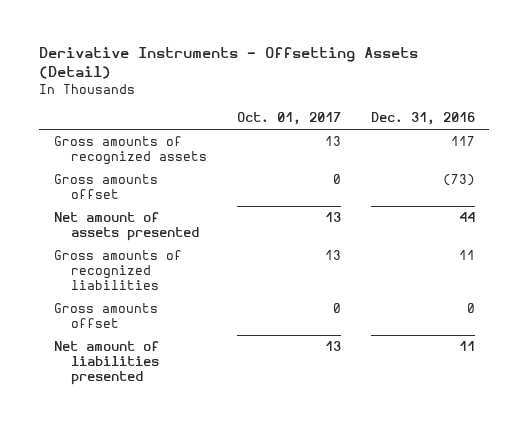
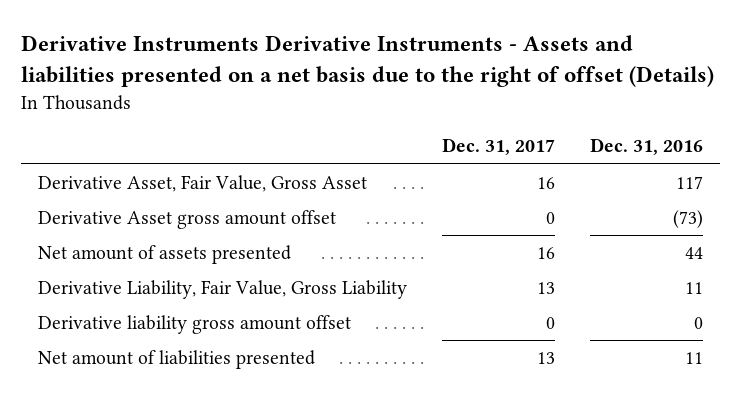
- Derivative Instruments - Offsetting Assets (Detail)
+ Derivative Instruments Derivative Instruments - Assets and liabilities presented on a net basis due to the right of offset (Details)
- | Oct. 01, 2017 | Dec. 31, 2016
+ | Dec. 31, 2017 | Dec. 31, 2016
- Gross amounts of recognized assets | 13 | 117
- Gross amounts offset | 0 | (73)
+ Derivative Asset, Fair Value, Gross Asset | 16 | 117
+ Derivative Asset gross amount offset | 0 | (73)
- Gross amounts of recognized liabilities | 13 | 11
- Gross amounts offset | 0 | 0
+ Derivative Liability, Fair Value, Gross Liability | 13 | 11
+ Derivative liability gross amount offset | 0 | 0

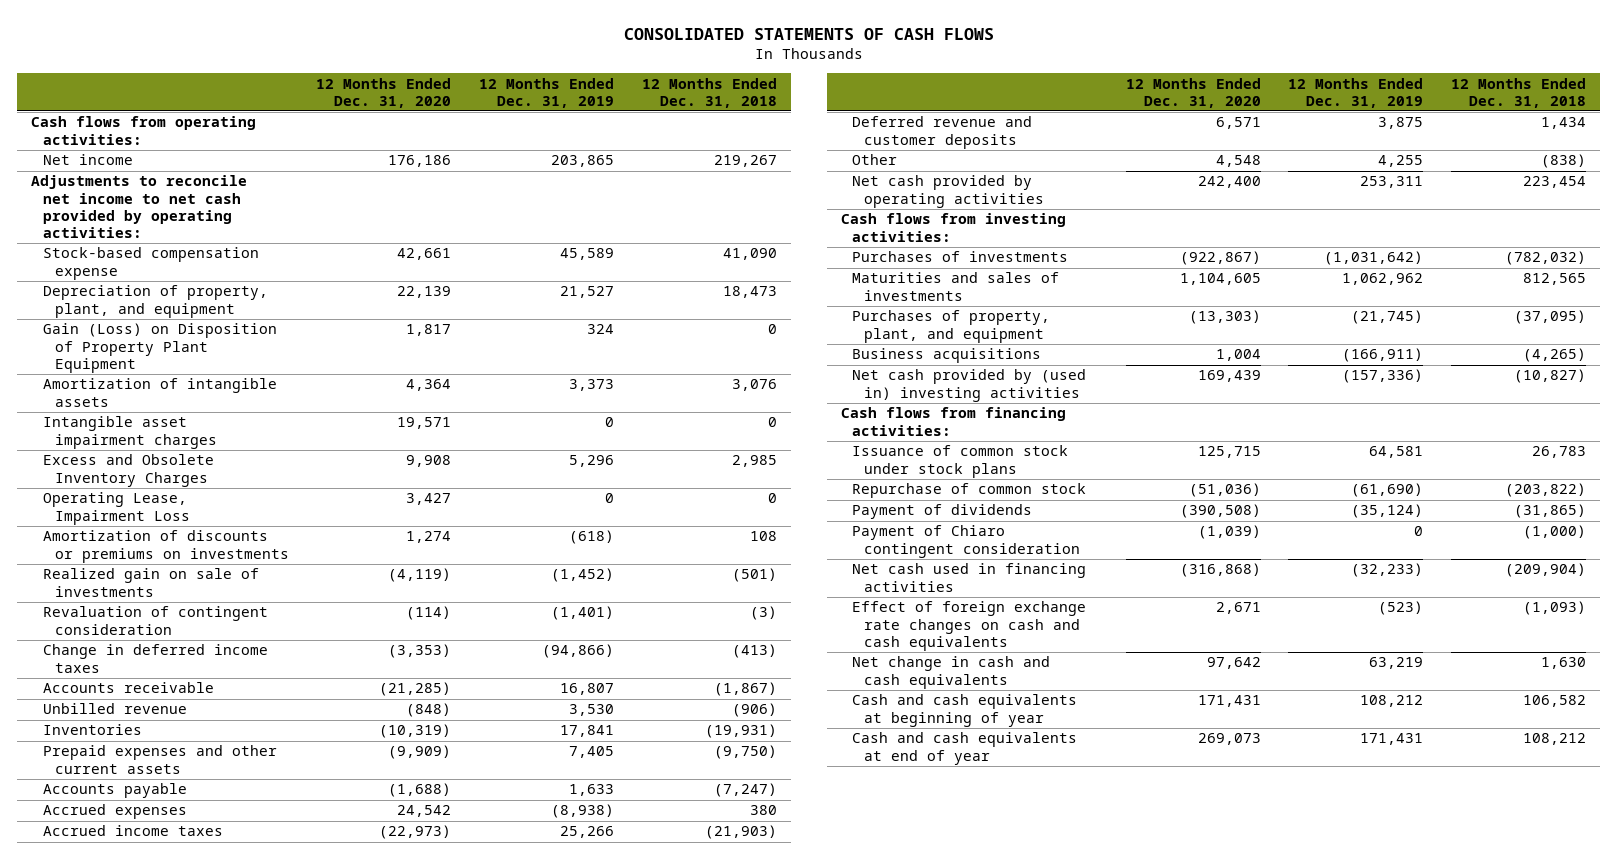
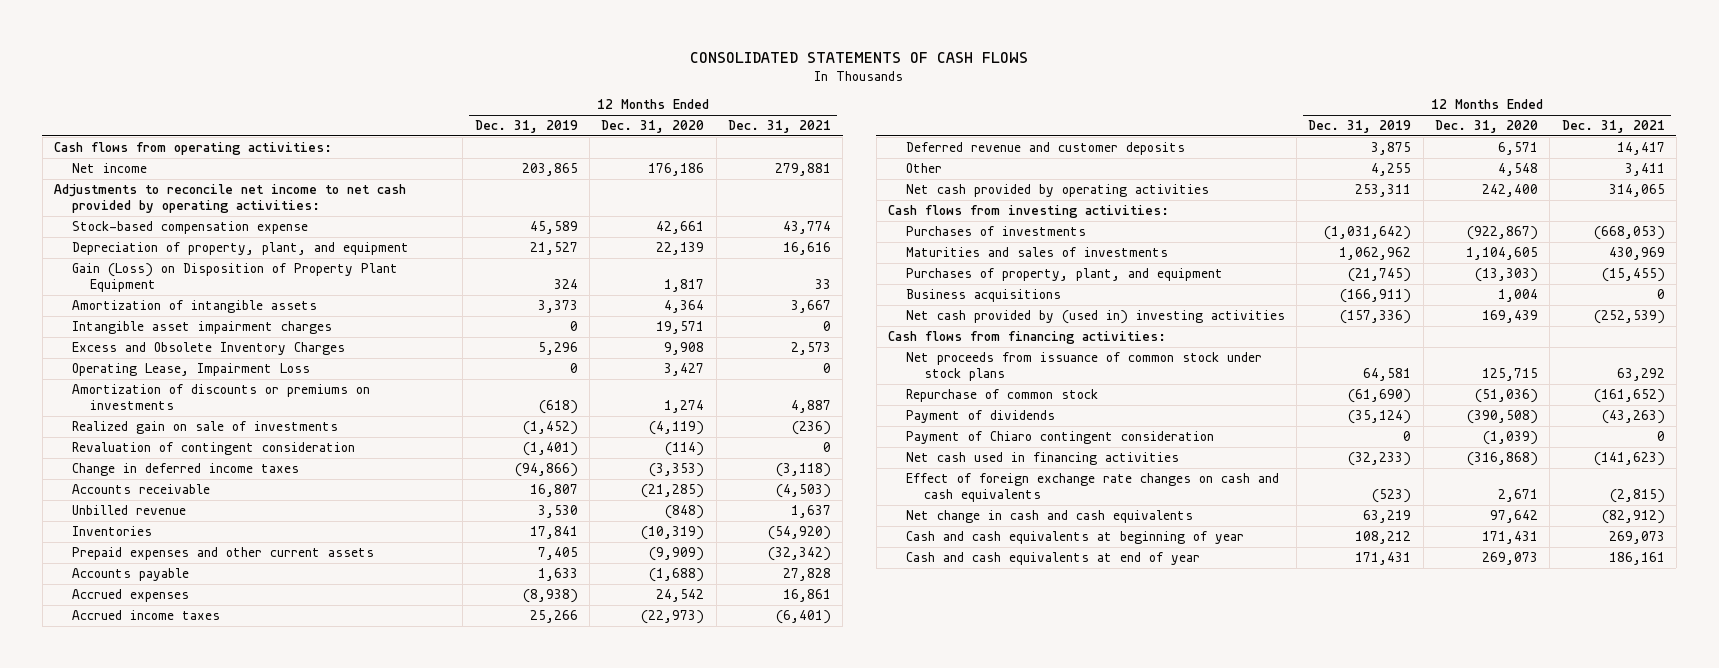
- | 12 Months Ended Dec. 31, 2020 | 12 Months Ended Dec. 31, 2019 | 12 Months Ended Dec. 31, 2018
+ | 12 Months Ended Dec. 31, 2019 | 12 Months Ended Dec. 31, 2020 | 12 Months Ended Dec. 31, 2021
- Issuance of common stock under stock plans | 125,715 | 64,581 | 26,783
+ Net proceeds from issuance of common stock under stock plans | 64,581 | 125,715 | 63,292

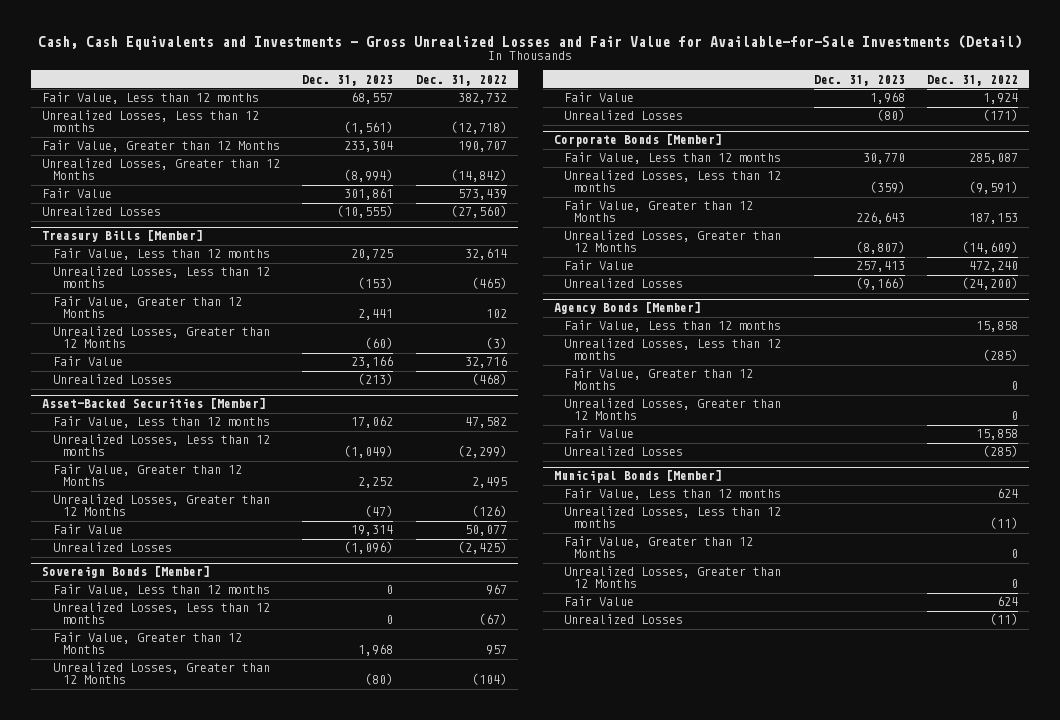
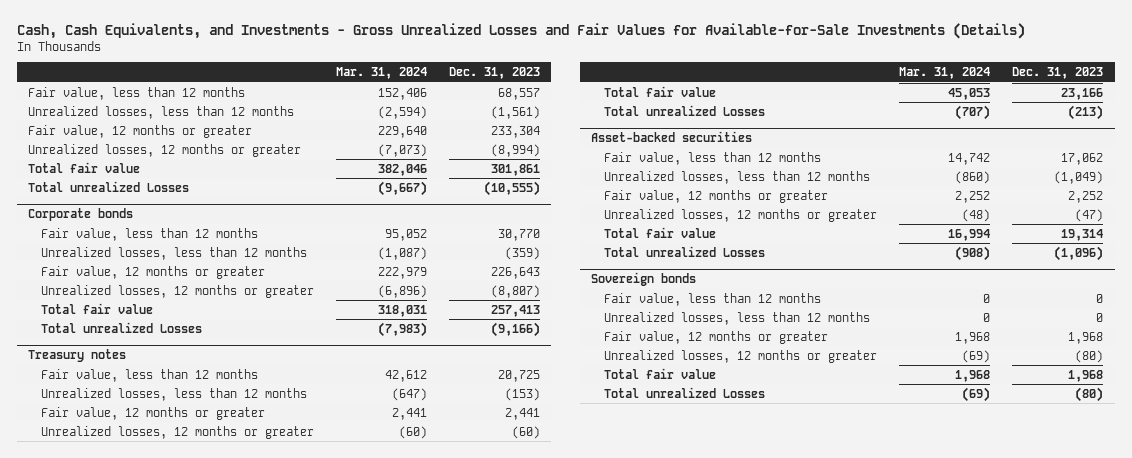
- Cash, Cash Equivalents and Investments - Gross Unrealized Losses and Fair Value for Available-for-Sale Investments (Detail)
+ Cash, Cash Equivalents, and Investments - Gross Unrealized Losses and Fair Values for Available-for-Sale Investments (Details)
- | Dec. 31, 2023 | Dec. 31, 2022
+ | Mar. 31, 2024 | Dec. 31, 2023
- Fair Value, Less than 12 months | 68,557 | 382,732
- Unrealized Losses, Less than 12 months | (1,561) | (12,718)
- Fair Value, Greater than 12 Months | 233,304 | 190,707
- Unrealized Losses, Greater than 12 Months | (8,994) | (14,842)
- Fair Value | 301,861 | 573,439
- Unrealized Losses | (10,555) | (27,560)
- Treasury Bills [Member]
- Fair Value, Less than 12 months | 20,725 | 32,614
- Unrealized Losses, Less than 12 months | (153) | (465)
- Fair Value, Greater than 12 Months | 2,441 | 102
- Unrealized Losses, Greater than 12 Months | (60) | (3)
- Fair Value | 23,166 | 32,716
- Unrealized Losses | (213) | (468)
- Asset-Backed Securities [Member]
- Fair Value, Less than 12 months | 17,062 | 47,582
- Unrealized Losses, Less than 12 months | (1,049) | (2,299)
- Fair Value, Greater than 12 Months | 2,252 | 2,495
- Unrealized Losses, Greater than 12 Months | (47) | (126)
- Fair Value | 19,314 | 50,077
- Unrealized Losses | (1,096) | (2,425)
- Sovereign Bonds [Member]
- Fair Value, Less than 12 months | 0 | 967
- Unrealized Losses, Less than 12 months | 0 | (67)
- Fair Value, Greater than 12 Months | 1,968 | 957
- Unrealized Losses, Greater than 12 Months | (80) | (104)
- Fair Value | 1,968 | 1,924
- Unrealized Losses | (80) | (171)
- Corporate Bonds [Member]
- Fair Value, Less than 12 months | 30,770 | 285,087
- Unrealized Losses, Less than 12 months | (359) | (9,591)
- Fair Value, Greater than 12 Months | 226,643 | 187,153
- Unrealized Losses, Greater than 12 Months | (8,807) | (14,609)
- Fair Value | 257,413 | 472,240
- Unrealized Losses | (9,166) | (24,200)
- Agency Bonds [Member]
- Fair Value, Less than 12 months | | 15,858
- Unrealized Losses, Less than 12 months | | (285)
- Fair Value, Greater than 12 Months | | 0
- Unrealized Losses, Greater than 12 Months | | 0
- Fair Value | | 15,858
- Unrealized Losses | | (285)
- Municipal Bonds [Member]
- Fair Value, Less than 12 months | | 624
- Unrealized Losses, Less than 12 months | | (11)
- Fair Value, Greater than 12 Months | | 0
- Unrealized Losses, Greater than 12 Months | | 0
- Fair Value | | 624
- Unrealized Losses | | (11)
+ Fair value, less than 12 months | 152,406 | 68,557
+ Unrealized losses, less than 12 months | (2,594) | (1,561)
+ Fair value, 12 months or greater | 229,640 | 233,304
+ Unrealized losses, 12 months or greater | (7,073) | (8,994)
+ Total fair value | 382,046 | 301,861
+ Total unrealized Losses | (9,667) | (10,555)
+ Corporate bonds
+ Fair value, less than 12 months | 95,052 | 30,770
+ Unrealized losses, less than 12 months | (1,087) | (359)
+ Fair value, 12 months or greater | 222,979 | 226,643
+ Unrealized losses, 12 months or greater | (6,896) | (8,807)
+ Total fair value | 318,031 | 257,413
+ Total unrealized Losses | (7,983) | (9,166)
+ Treasury notes
+ Fair value, less than 12 months | 42,612 | 20,725
+ Unrealized losses, less than 12 months | (647) | (153)
+ Fair value, 12 months or greater | 2,441 | 2,441
+ Unrealized losses, 12 months or greater | (60) | (60)
+ Total fair value | 45,053 | 23,166
+ Total unrealized Losses | (707) | (213)
+ Asset-backed securities
+ Fair value, less than 12 months | 14,742 | 17,062
+ Unrealized losses, less than 12 months | (860) | (1,049)
+ Fair value, 12 months or greater | 2,252 | 2,252
+ Unrealized losses, 12 months or greater | (48) | (47)
+ Total fair value | 16,994 | 19,314
+ Total unrealized Losses | (908) | (1,096)
+ Sovereign bonds
+ Fair value, less than 12 months | 0 | 0
+ Unrealized losses, less than 12 months | 0 | 0
+ Fair value, 12 months or greater | 1,968 | 1,968
+ Unrealized losses, 12 months or greater | (69) | (80)
+ Total fair value | 1,968 | 1,968
+ Total unrealized Losses | (69) | (80)

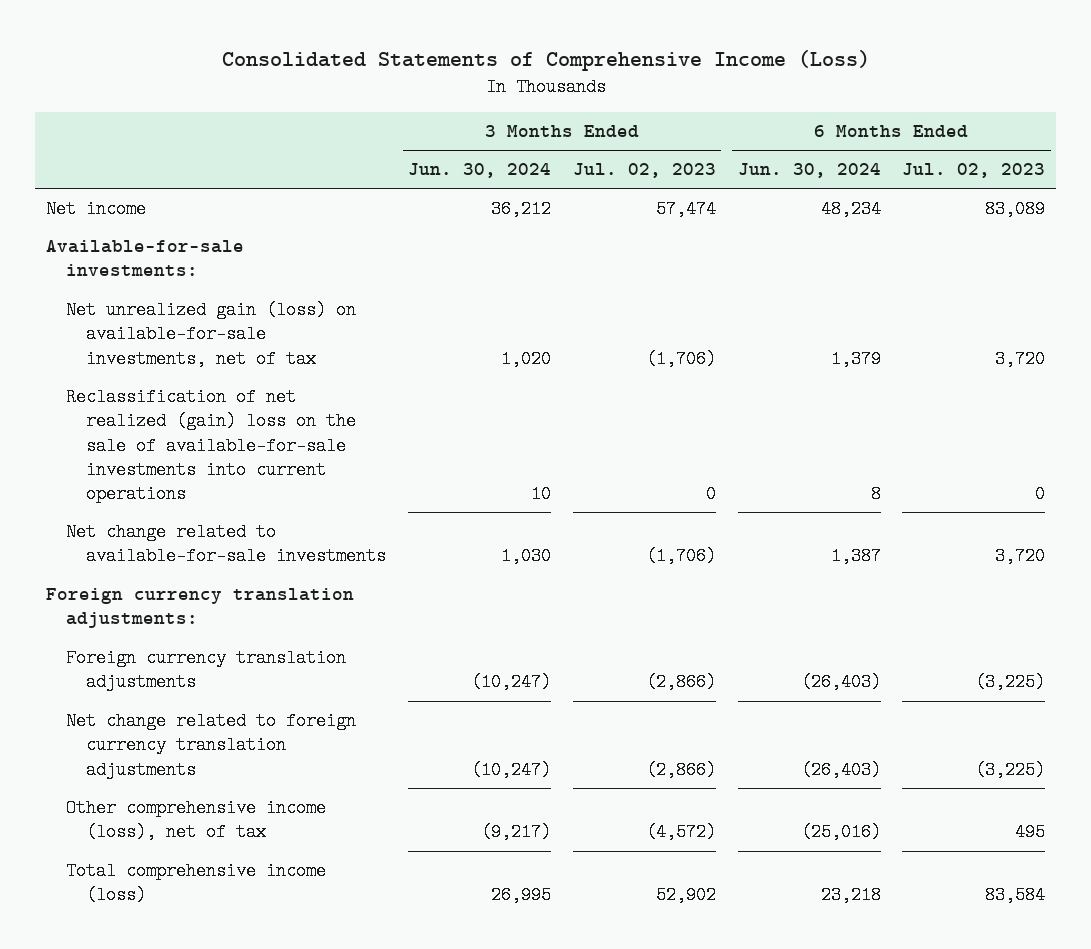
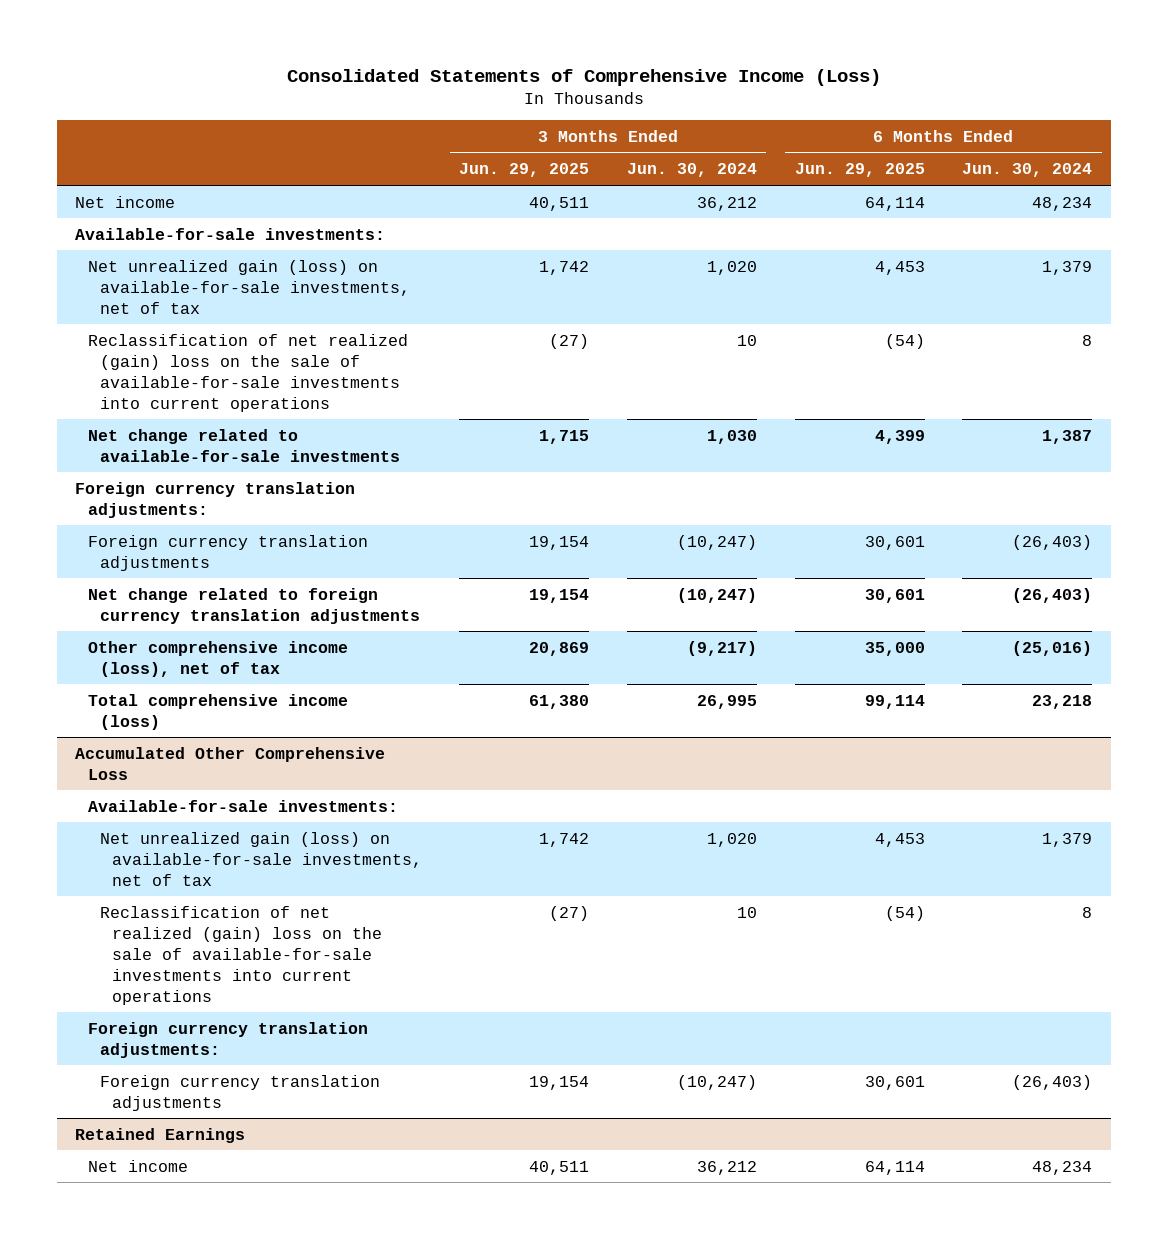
- | 3 Months Ended Jun. 30, 2024 | 3 Months Ended Jul. 02, 2023 | 6 Months Ended Jun. 30, 2024 | 6 Months Ended Jul. 02, 2023
+ | 3 Months Ended Jun. 29, 2025 | 3 Months Ended Jun. 30, 2024 | 6 Months Ended Jun. 29, 2025 | 6 Months Ended Jun. 30, 2024
+ Accumulated Other Comprehensive Loss
+ Available-for-sale investments:
+ Net unrealized gain (loss) on available-for-sale investments, net of tax | 1,742 | 1,020 | 4,453 | 1,379
+ Reclassification of net realized (gain) loss on the sale of available-for-sale investments into current operations | (27) | 10 | (54) | 8
+ Foreign currency translation adjustments:
+ Foreign currency translation adjustments | 19,154 | (10,247) | 30,601 | (26,403)
+ Retained Earnings
+ Net income | 40,511 | 36,212 | 64,114 | 48,234

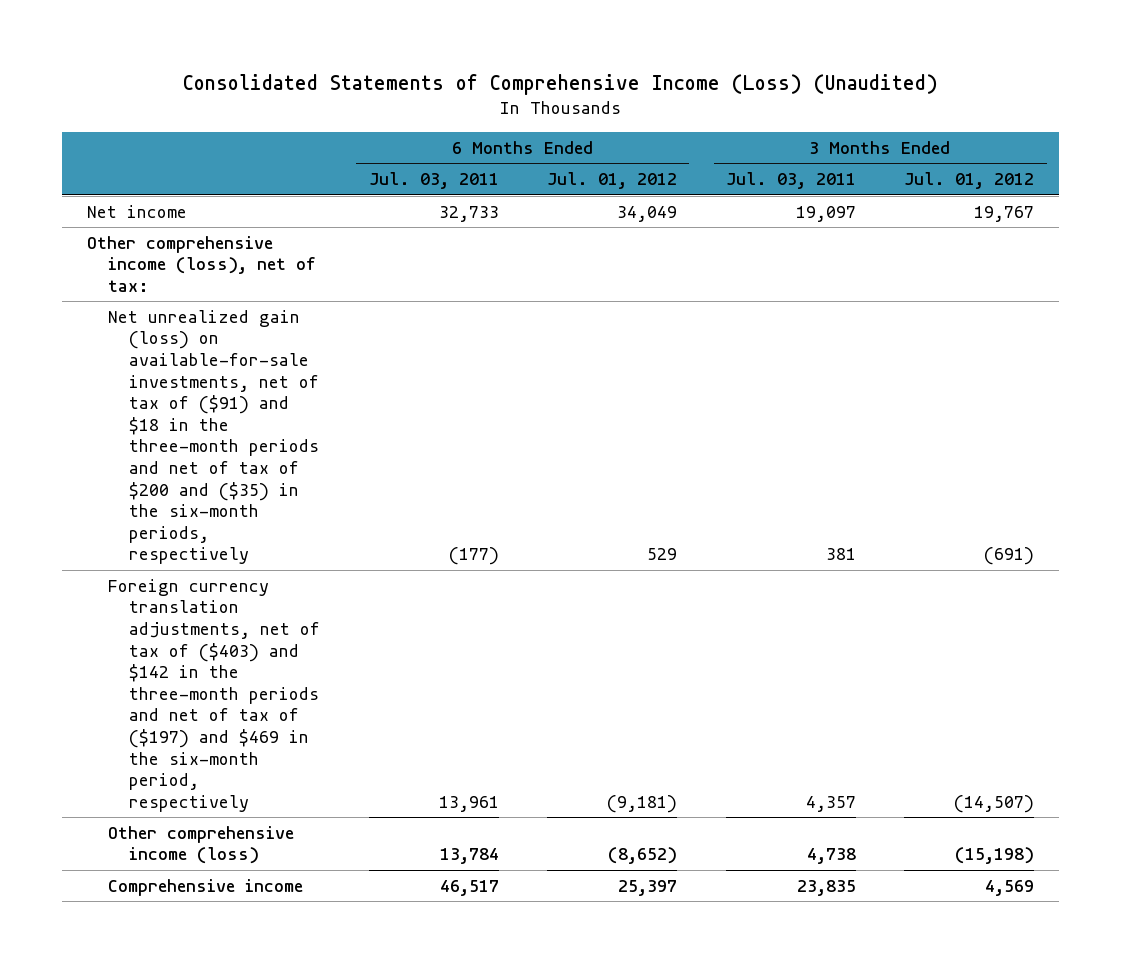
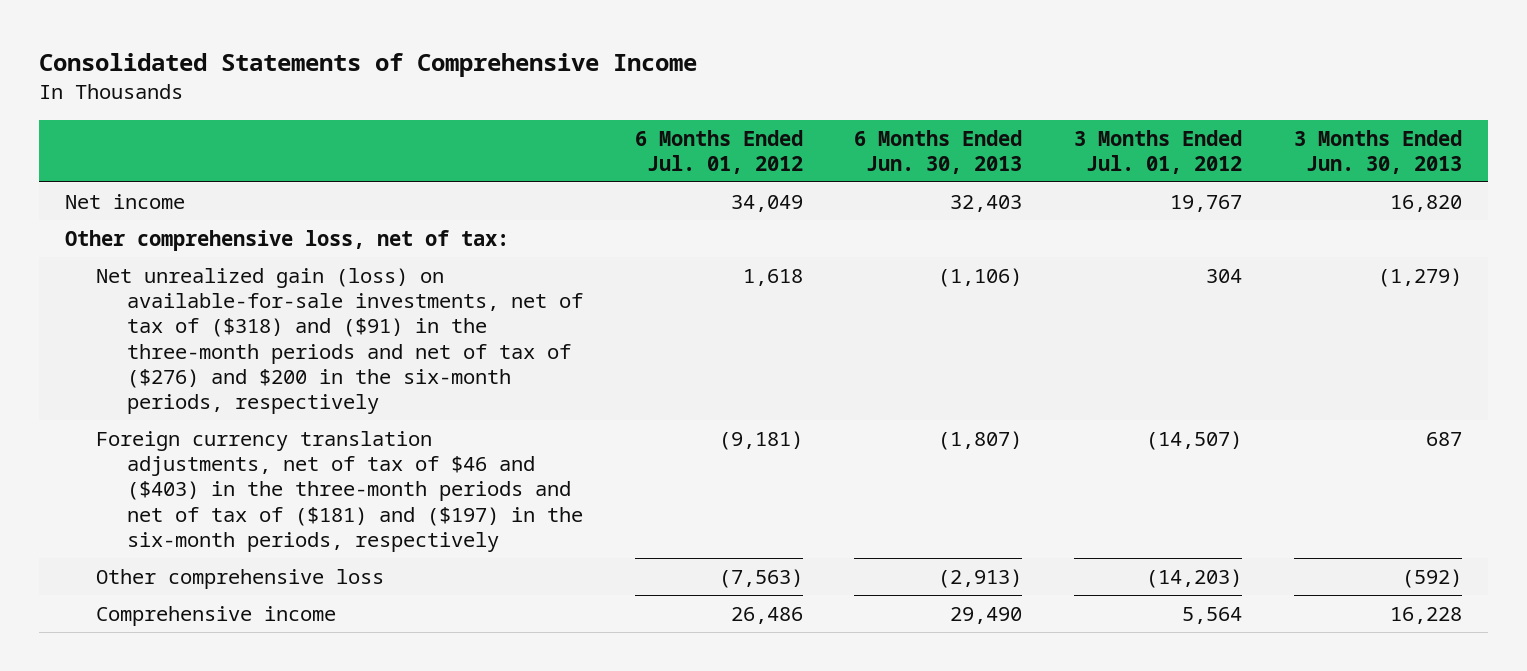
- Consolidated Statements of Comprehensive Income (Loss) (Unaudited)
+ Consolidated Statements of Comprehensive Income
- | 6 Months Ended Jul. 03, 2011 | 6 Months Ended Jul. 01, 2012 | 3 Months Ended Jul. 03, 2011 | 3 Months Ended Jul. 01, 2012
+ | 6 Months Ended Jul. 01, 2012 | 6 Months Ended Jun. 30, 2013 | 3 Months Ended Jul. 01, 2012 | 3 Months Ended Jun. 30, 2013
- Other comprehensive income (loss), net of tax:
- Net unrealized gain (loss) on available-for-sale investments, net of tax of ($91) and $18 in the three-month periods and net of tax of $200 and ($35) in the six-month periods, respectively | (177) | 529 | 381 | (691)
- Foreign currency translation adjustments, net of tax of ($403) and $142 in the three-month periods and net of tax of ($197) and $469 in the six-month period, respectively | 13,961 | (9,181) | 4,357 | (14,507)
- Other comprehensive income (loss) | 13,784 | (8,652) | 4,738 | (15,198)
- Comprehensive income | 46,517 | 25,397 | 23,835 | 4,569
+ Other comprehensive loss, net of tax:
+ Net unrealized gain (loss) on available-for-sale investments, net of tax of ($318) and ($91) in the three-month periods and net of tax of ($276) and $200 in the six-month periods, respectively | 1,618 | (1,106) | 304 | (1,279)
+ Foreign currency translation adjustments, net of tax of $46 and ($403) in the three-month periods and net of tax of ($181) and ($197) in the six-month periods, respectively | (9,181) | (1,807) | (14,507) | 687
+ Other comprehensive loss | (7,563) | (2,913) | (14,203) | (592)
+ Comprehensive income | 26,486 | 29,490 | 5,564 | 16,228

